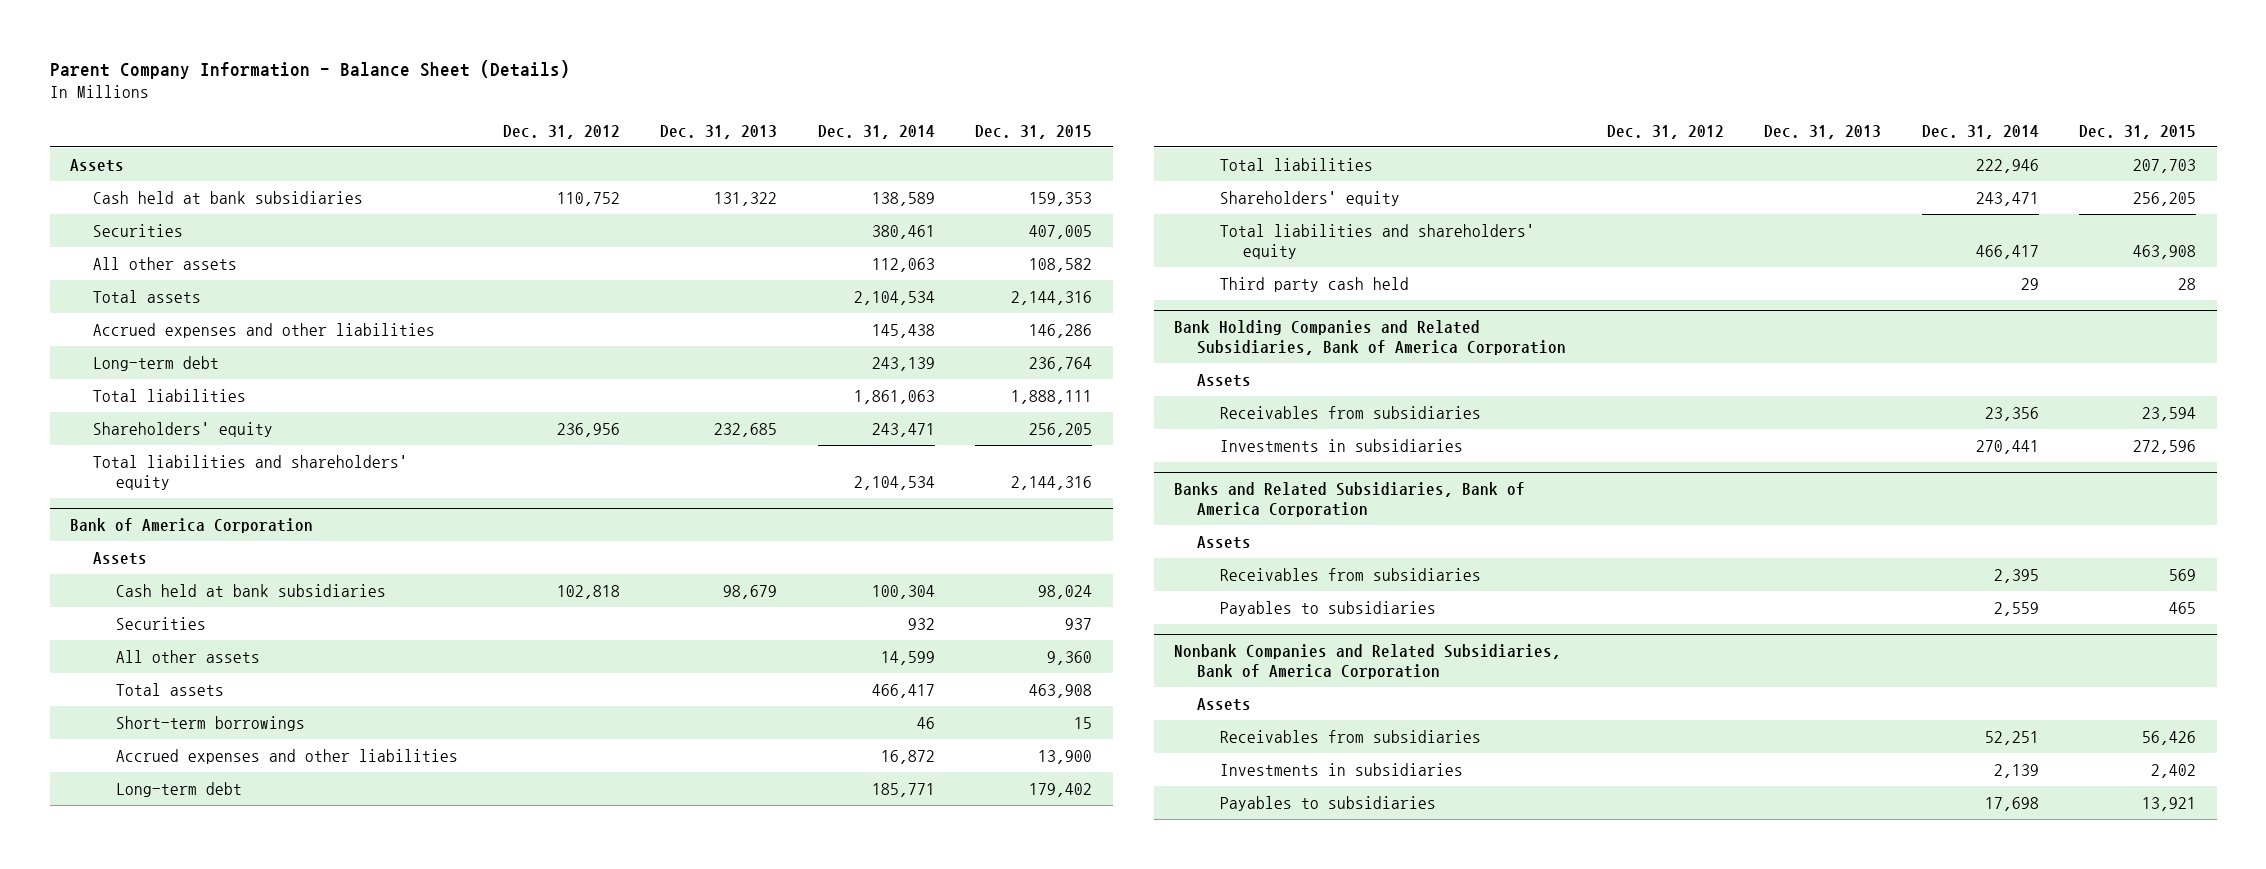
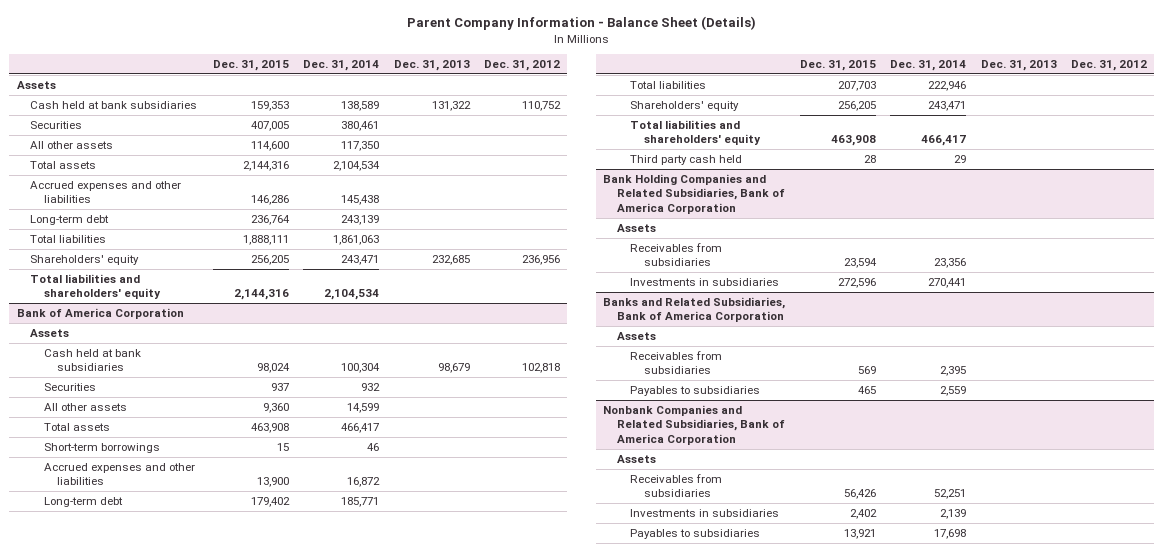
- | Dec. 31, 2012 | Dec. 31, 2013 | Dec. 31, 2014 | Dec. 31, 2015
+ | Dec. 31, 2015 | Dec. 31, 2014 | Dec. 31, 2013 | Dec. 31, 2012
- All other assets | | | 112,063 | 108,582
+ All other assets | 114,600 | 117,350 | |

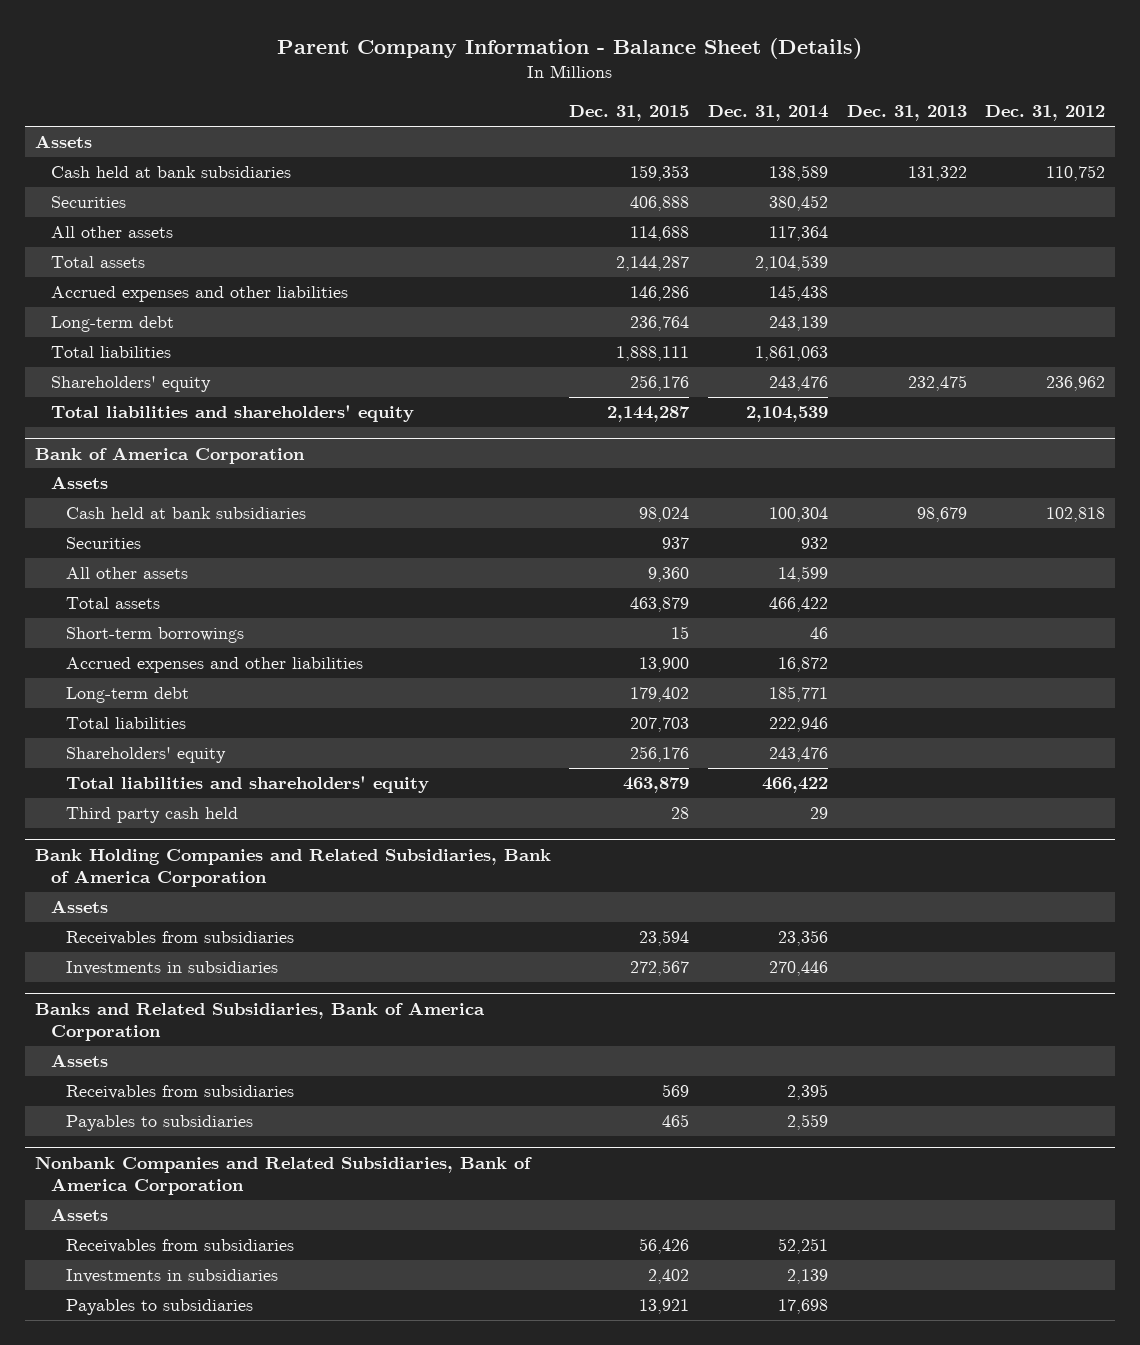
- Securities | 407,005 | 380,461 | |
- All other assets | 114,600 | 117,350 | |
- Total assets | 2,144,316 | 2,104,534 | |
+ Securities | 406,888 | 380,452 | |
+ All other assets | 114,688 | 117,364 | |
+ Total assets | 2,144,287 | 2,104,539 | |
- Shareholders' equity | 256,205 | 243,471 | 232,685 | 236,956
- Total liabilities and shareholders' equity | 2,144,316 | 2,104,534 | |
+ Shareholders' equity | 256,176 | 243,476 | 232,475 | 236,962
+ Total liabilities and shareholders' equity | 2,144,287 | 2,104,539 | |
@ Bank of America Corporation
- Total assets | 463,908 | 466,417 | |
+ Total assets | 463,879 | 466,422 | |
- Shareholders' equity | 256,205 | 243,471 | |
- Total liabilities and shareholders' equity | 463,908 | 466,417 | |
+ Shareholders' equity | 256,176 | 243,476 | |
+ Total liabilities and shareholders' equity | 463,879 | 466,422 | |
@ Bank Holding Companies and Related Subsidiaries, Bank of America Corporation
- Investments in subsidiaries | 272,596 | 270,441 | |
+ Investments in subsidiaries | 272,567 | 270,446 | |

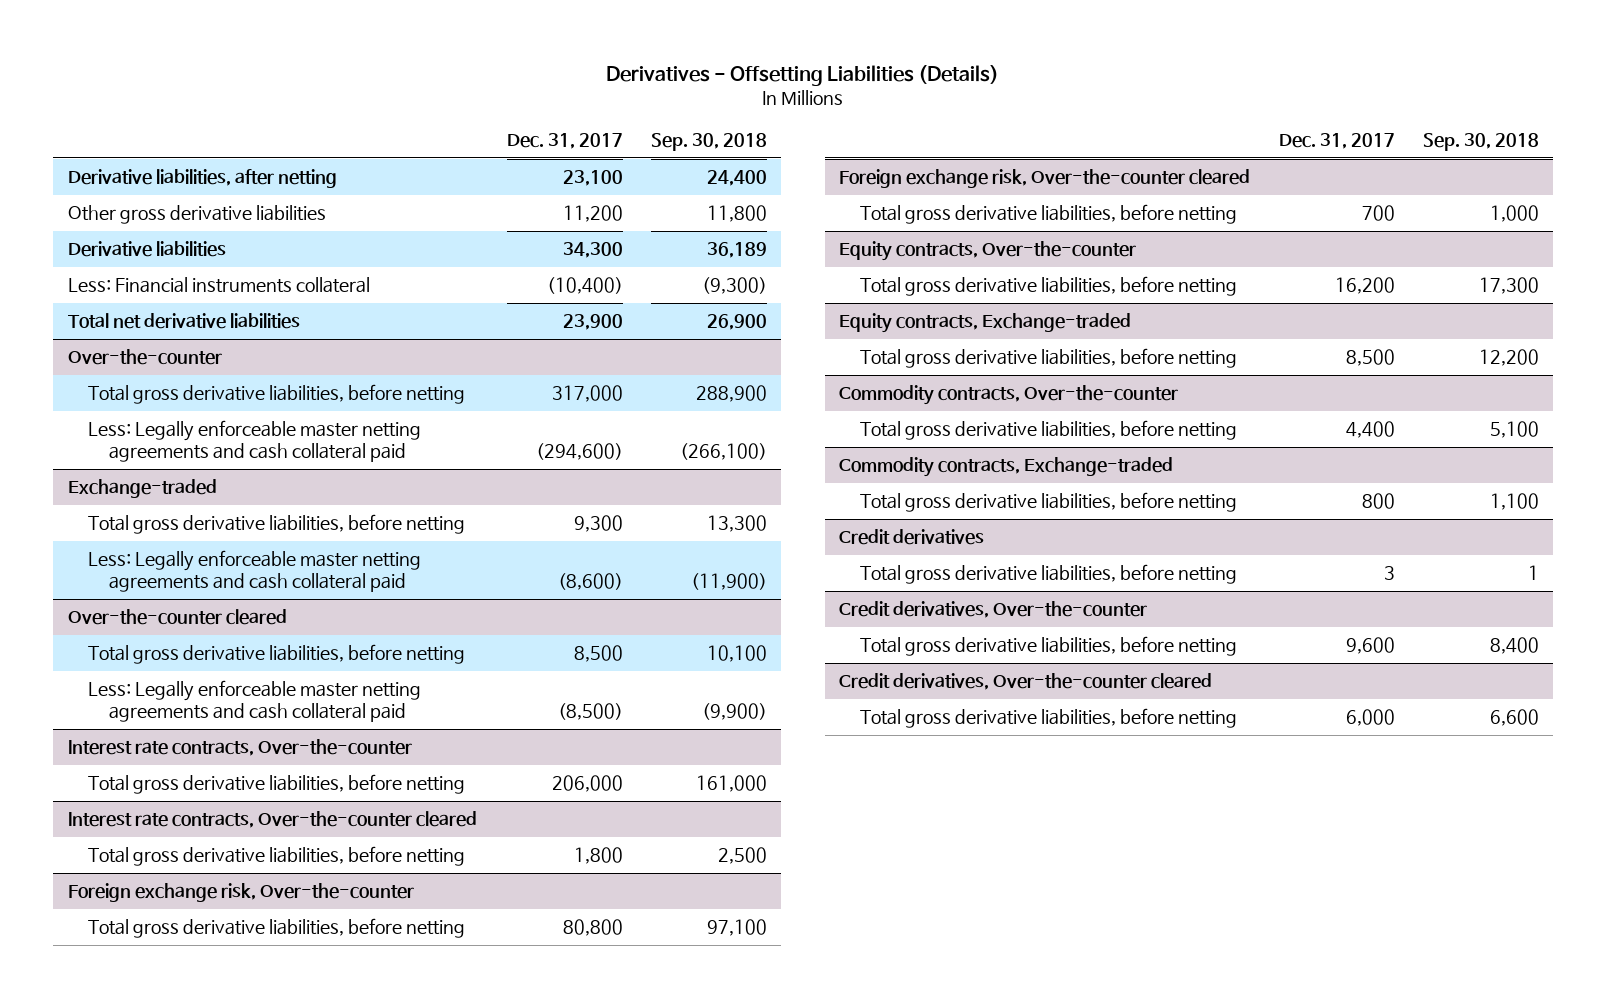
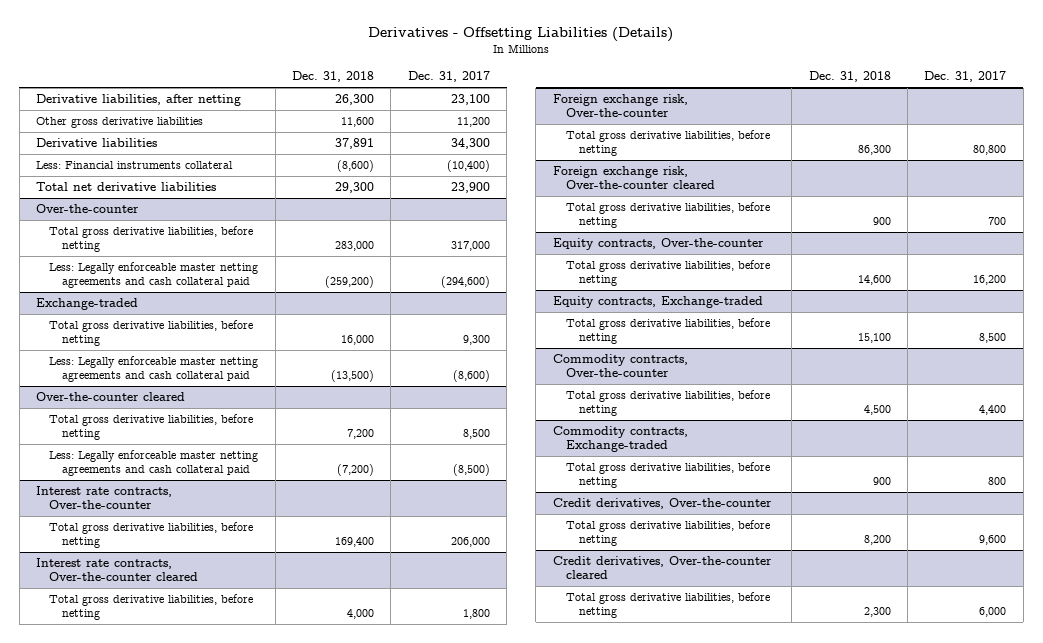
- | Dec. 31, 2017 | Sep. 30, 2018
+ | Dec. 31, 2018 | Dec. 31, 2017
- Credit derivatives
- Total gross derivative liabilities, before netting | 3 | 1

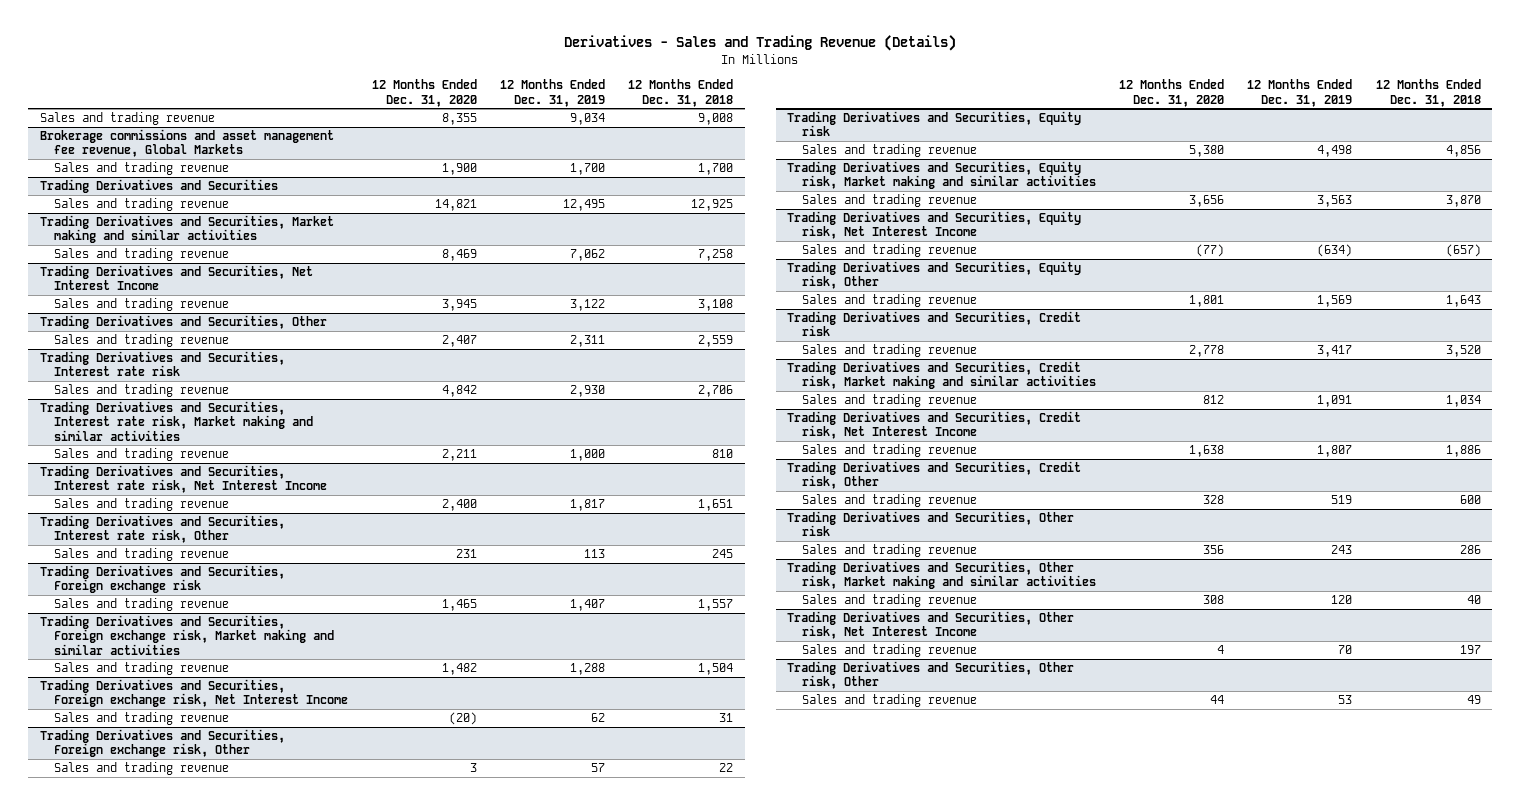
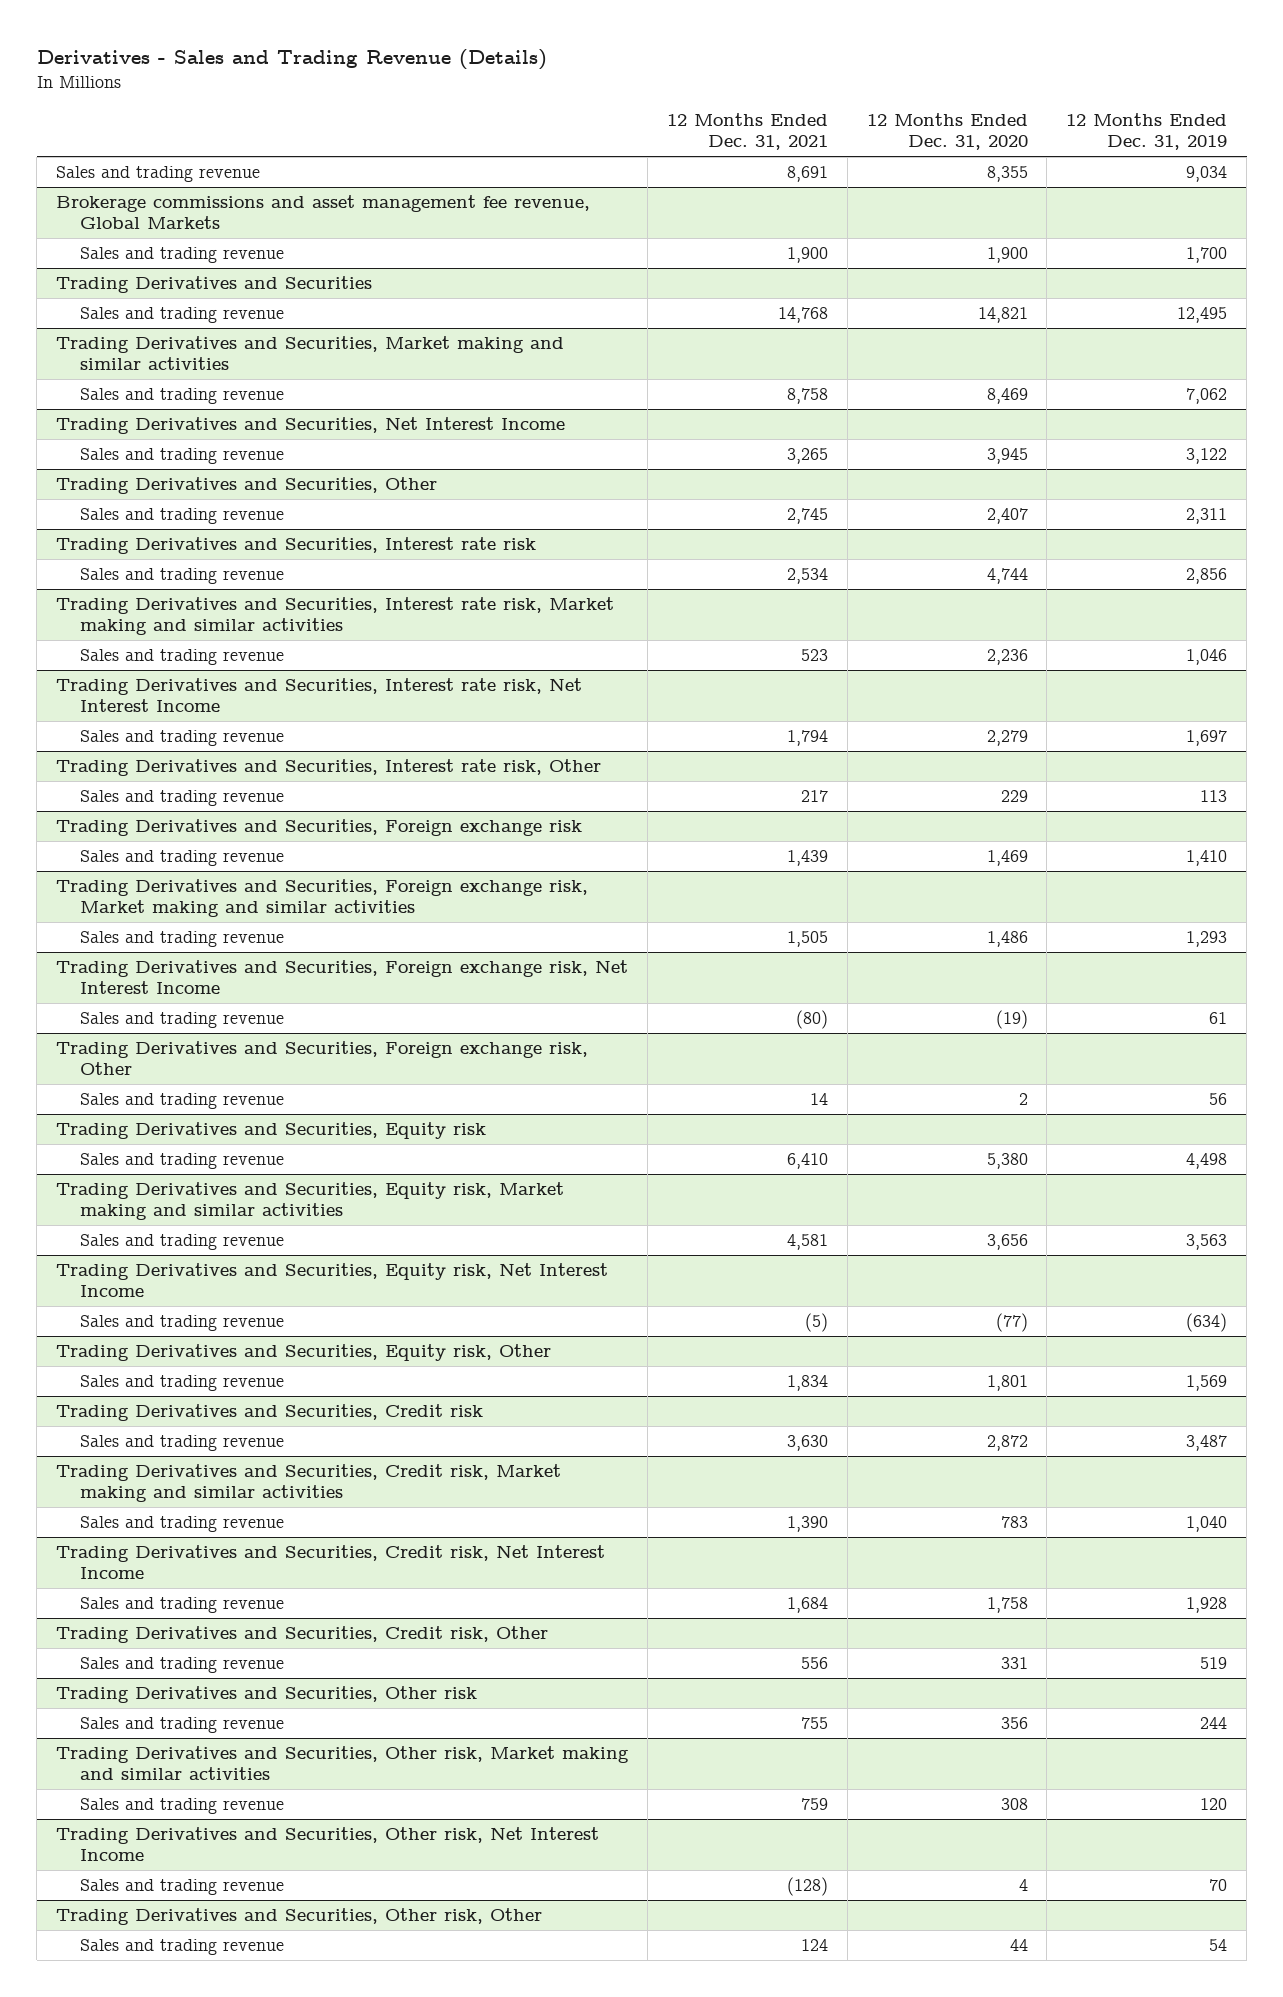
- | 12 Months Ended Dec. 31, 2020 | 12 Months Ended Dec. 31, 2019 | 12 Months Ended Dec. 31, 2018
+ | 12 Months Ended Dec. 31, 2021 | 12 Months Ended Dec. 31, 2020 | 12 Months Ended Dec. 31, 2019
@ Trading Derivatives and Securities, Interest rate risk
- Sales and trading revenue | 4,842 | 2,930 | 2,706
+ Sales and trading revenue | 2,534 | 4,744 | 2,856
@ Trading Derivatives and Securities, Interest rate risk, Market making and similar activities
- Sales and trading revenue | 2,211 | 1,000 | 810
+ Sales and trading revenue | 523 | 2,236 | 1,046
@ Trading Derivatives and Securities, Interest rate risk, Net Interest Income
- Sales and trading revenue | 2,400 | 1,817 | 1,651
+ Sales and trading revenue | 1,794 | 2,279 | 1,697
@ Trading Derivatives and Securities, Interest rate risk, Other
- Sales and trading revenue | 231 | 113 | 245
+ Sales and trading revenue | 217 | 229 | 113
@ Trading Derivatives and Securities, Foreign exchange risk
- Sales and trading revenue | 1,465 | 1,407 | 1,557
+ Sales and trading revenue | 1,439 | 1,469 | 1,410
@ Trading Derivatives and Securities, Foreign exchange risk, Market making and similar activities
- Sales and trading revenue | 1,482 | 1,288 | 1,504
+ Sales and trading revenue | 1,505 | 1,486 | 1,293
@ Trading Derivatives and Securities, Foreign exchange risk, Net Interest Income
- Sales and trading revenue | (20) | 62 | 31
+ Sales and trading revenue | (80) | (19) | 61
@ Trading Derivatives and Securities, Foreign exchange risk, Other
- Sales and trading revenue | 3 | 57 | 22
+ Sales and trading revenue | 14 | 2 | 56
@ Trading Derivatives and Securities, Credit risk
- Sales and trading revenue | 2,778 | 3,417 | 3,520
+ Sales and trading revenue | 3,630 | 2,872 | 3,487
@ Trading Derivatives and Securities, Credit risk, Market making and similar activities
- Sales and trading revenue | 812 | 1,091 | 1,034
+ Sales and trading revenue | 1,390 | 783 | 1,040
@ Trading Derivatives and Securities, Credit risk, Net Interest Income
- Sales and trading revenue | 1,638 | 1,807 | 1,886
+ Sales and trading revenue | 1,684 | 1,758 | 1,928
@ Trading Derivatives and Securities, Credit risk, Other
- Sales and trading revenue | 328 | 519 | 600
+ Sales and trading revenue | 556 | 331 | 519
@ Trading Derivatives and Securities, Other risk
- Sales and trading revenue | 356 | 243 | 286
+ Sales and trading revenue | 755 | 356 | 244
@ Trading Derivatives and Securities, Other risk, Other
- Sales and trading revenue | 44 | 53 | 49
+ Sales and trading revenue | 124 | 44 | 54

